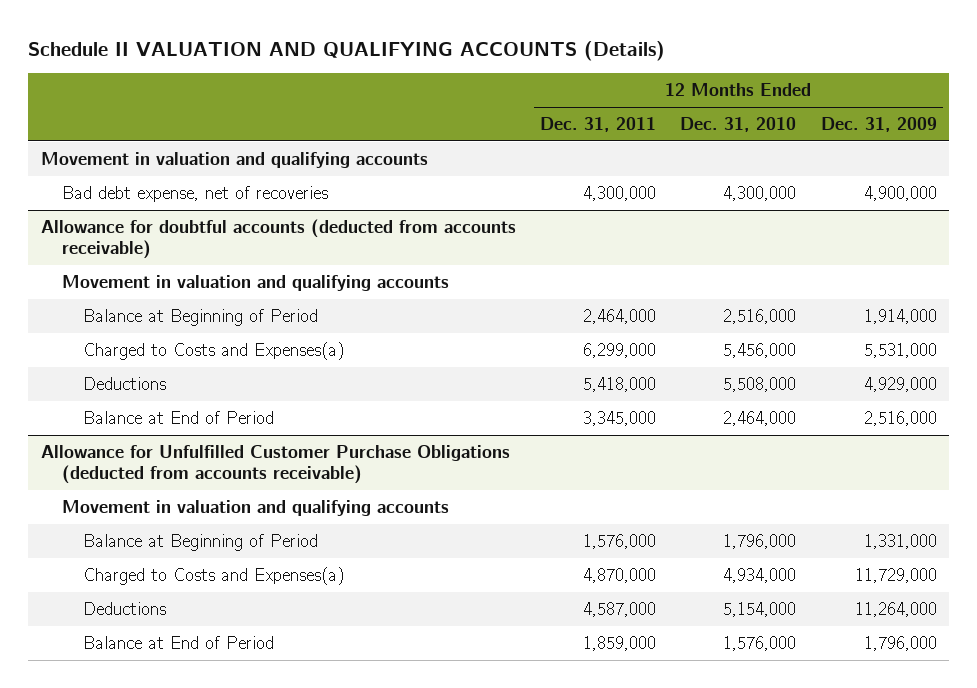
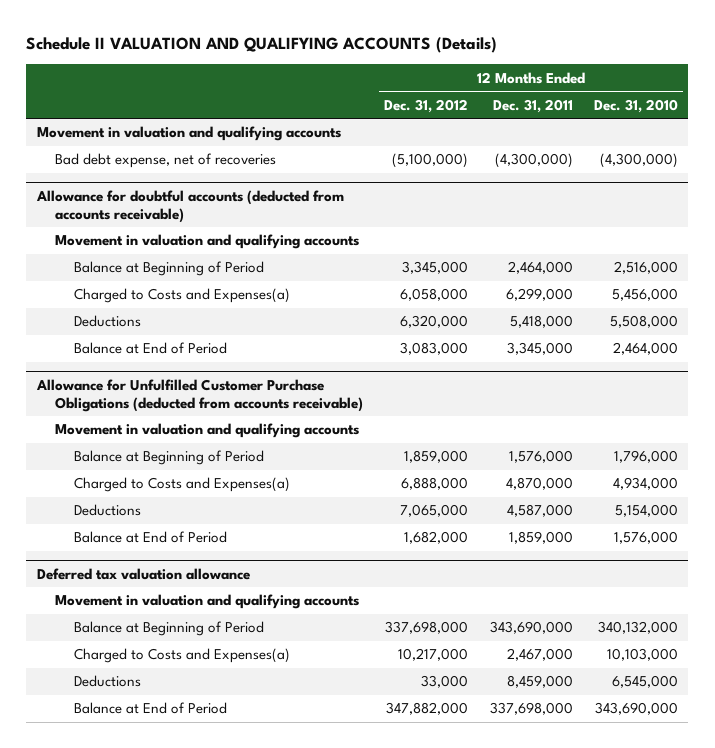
- | 12 Months Ended Dec. 31, 2011 | 12 Months Ended Dec. 31, 2010 | 12 Months Ended Dec. 31, 2009
+ | 12 Months Ended Dec. 31, 2012 | 12 Months Ended Dec. 31, 2011 | 12 Months Ended Dec. 31, 2010
- Bad debt expense, net of recoveries | 4,300,000 | 4,300,000 | 4,900,000
+ Bad debt expense, net of recoveries | (5,100,000) | (4,300,000) | (4,300,000)
+ Deferred tax valuation allowance
+ Movement in valuation and qualifying accounts
+ Balance at Beginning of Period | 337,698,000 | 343,690,000 | 340,132,000
+ Charged to Costs and Expenses(a) | 10,217,000 | 2,467,000 | 10,103,000
+ Deductions | 33,000 | 8,459,000 | 6,545,000
+ Balance at End of Period | 347,882,000 | 337,698,000 | 343,690,000

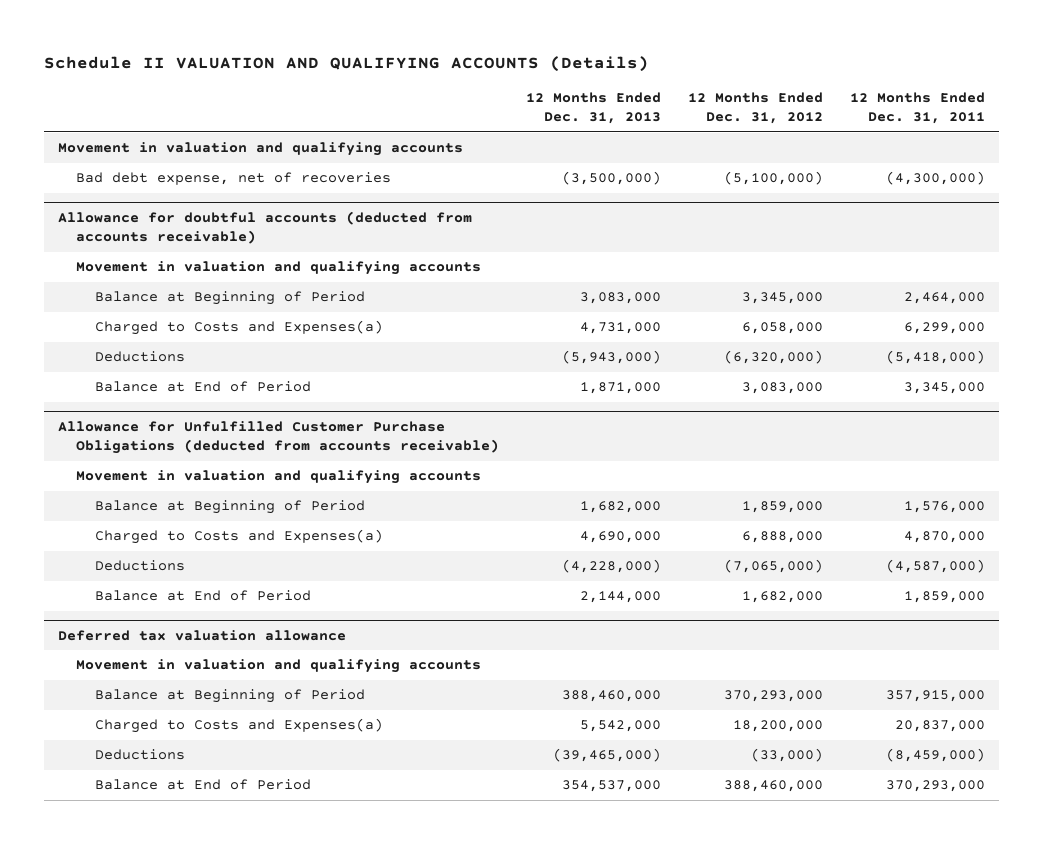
- | 12 Months Ended Dec. 31, 2012 | 12 Months Ended Dec. 31, 2011 | 12 Months Ended Dec. 31, 2010
+ | 12 Months Ended Dec. 31, 2013 | 12 Months Ended Dec. 31, 2012 | 12 Months Ended Dec. 31, 2011
@ Allowance for doubtful accounts (deducted from accounts receivable)
- Deductions | 6,320,000 | 5,418,000 | 5,508,000
+ Deductions | (5,943,000) | (6,320,000) | (5,418,000)
@ Allowance for Unfulfilled Customer Purchase Obligations (deducted from accounts receivable)
- Deductions | 7,065,000 | 4,587,000 | 5,154,000
+ Deductions | (4,228,000) | (7,065,000) | (4,587,000)
@ Deferred tax valuation allowance
- Balance at Beginning of Period | 337,698,000 | 343,690,000 | 340,132,000
- Charged to Costs and Expenses(a) | 10,217,000 | 2,467,000 | 10,103,000
- Deductions | 33,000 | 8,459,000 | 6,545,000
- Balance at End of Period | 347,882,000 | 337,698,000 | 343,690,000
+ Balance at Beginning of Period | 388,460,000 | 370,293,000 | 357,915,000
+ Charged to Costs and Expenses(a) | 5,542,000 | 18,200,000 | 20,837,000
+ Deductions | (39,465,000) | (33,000) | (8,459,000)
+ Balance at End of Period | 354,537,000 | 388,460,000 | 370,293,000

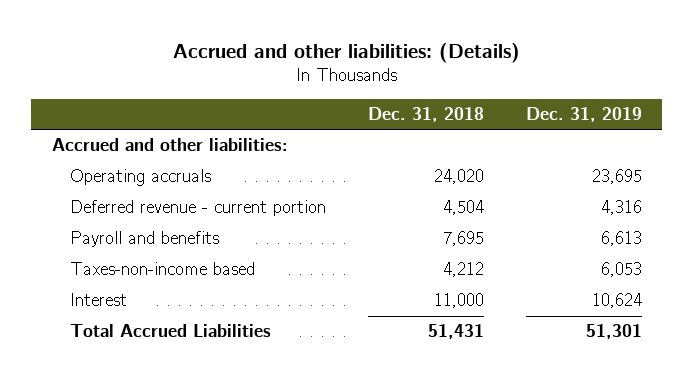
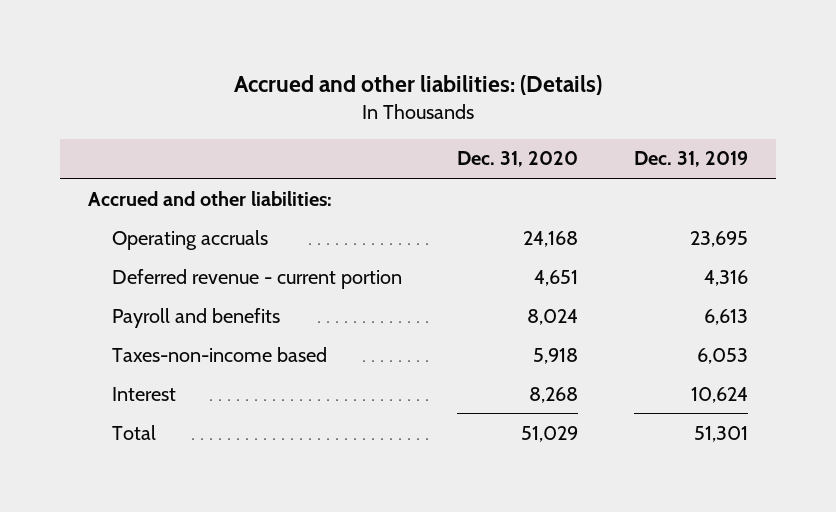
- | Dec. 31, 2018 | Dec. 31, 2019
+ | Dec. 31, 2020 | Dec. 31, 2019
- Total Accrued Liabilities | 51,431 | 51,301
+ Total | 51,029 | 51,301

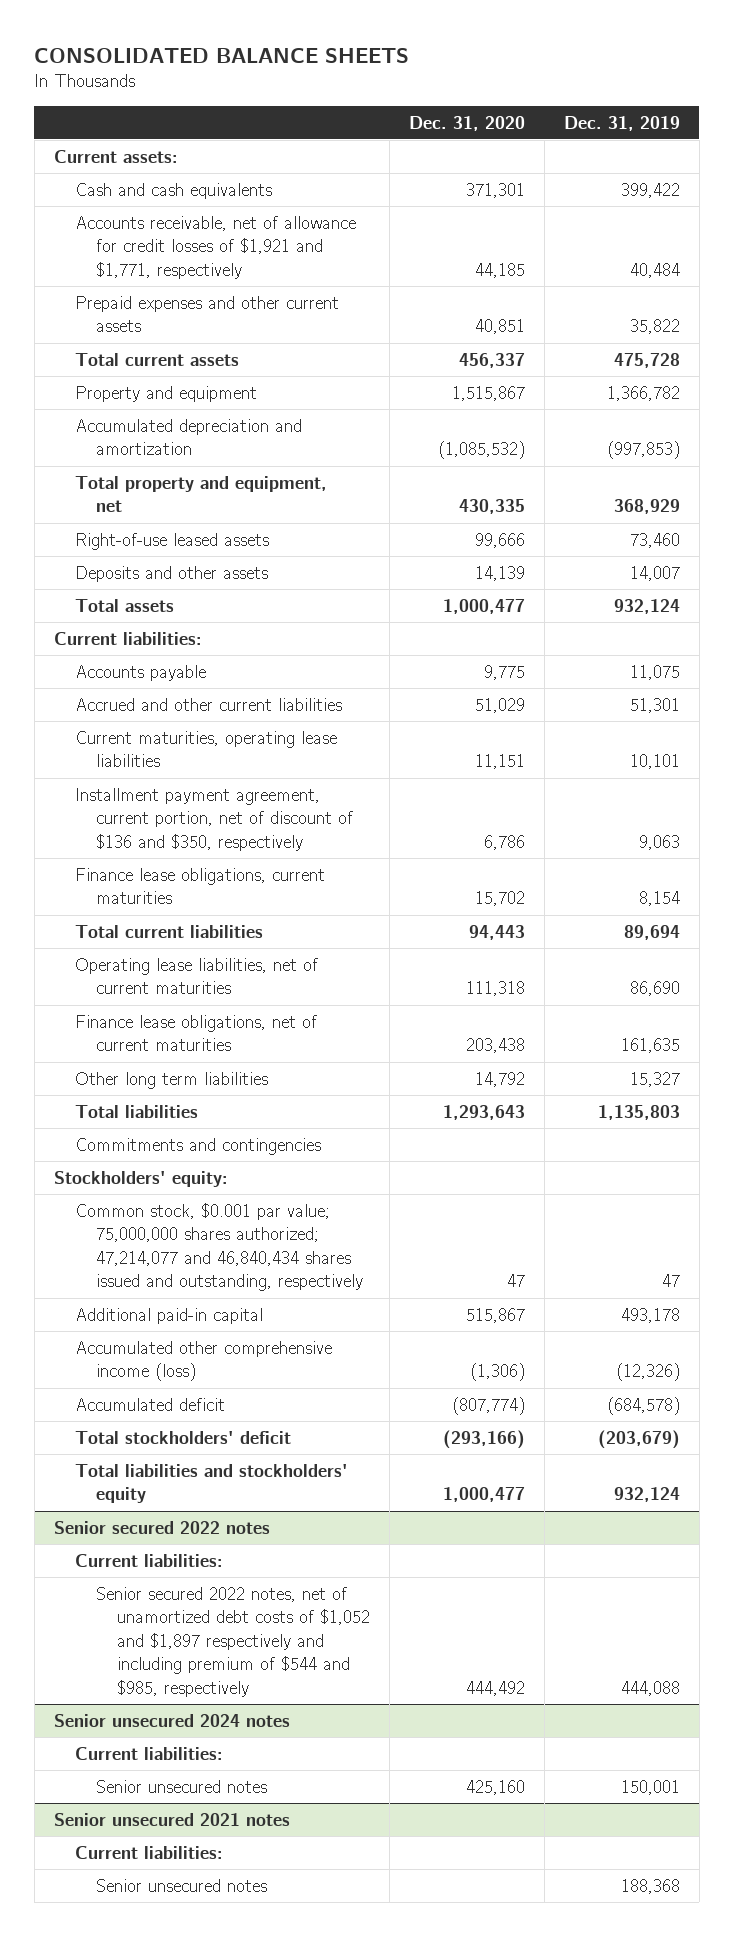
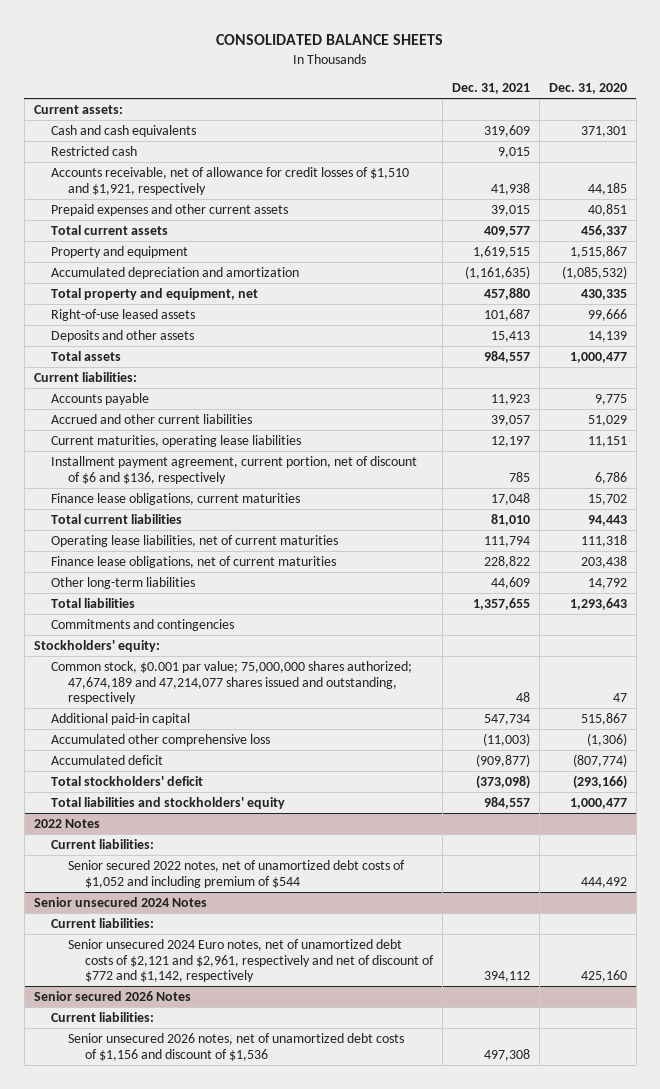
- | Dec. 31, 2020 | Dec. 31, 2019
+ | Dec. 31, 2021 | Dec. 31, 2020
- Accounts receivable, net of allowance for credit losses of $1,921 and $1,771, respectively | 44,185 | 40,484
+ Restricted cash | 9,015 |
+ Accounts receivable, net of allowance for credit losses of $1,510 and $1,921, respectively | 41,938 | 44,185
- Installment payment agreement, current portion, net of discount of $136 and $350, respectively | 6,786 | 9,063
+ Installment payment agreement, current portion, net of discount of $6 and $136, respectively | 785 | 6,786
- Other long term liabilities | 14,792 | 15,327
+ Other long-term liabilities | 44,609 | 14,792
- Common stock, $0.001 par value; 75,000,000 shares authorized; 47,214,077 and 46,840,434 shares issued and outstanding, respectively | 47 | 47
+ Common stock, $0.001 par value; 75,000,000 shares authorized; 47,674,189 and 47,214,077 shares issued and outstanding, respectively | 48 | 47
- Accumulated other comprehensive income (loss) | (1,306) | (12,326)
+ Accumulated other comprehensive loss | (11,003) | (1,306)
- Senior secured 2022 notes
+ 2022 Notes
- Senior secured 2022 notes, net of unamortized debt costs of $1,052 and $1,897 respectively and including premium of $544 and $985, respectively | 444,492 | 444,088
- Senior unsecured 2024 notes
+ Senior secured 2022 notes, net of unamortized debt costs of $1,052 and including premium of $544 | | 444,492
+ Senior unsecured 2024 Notes
- Senior unsecured notes | 425,160 | 150,001
- Senior unsecured 2021 notes
+ Senior unsecured 2024 Euro notes, net of unamortized debt costs of $2,121 and $2,961, respectively and net of discount of $772 and $1,142, respectively | 394,112 | 425,160
+ Senior secured 2026 Notes
- Senior unsecured notes | | 188,368
+ Senior unsecured 2026 notes, net of unamortized debt costs of $1,156 and discount of $1,536 | 497,308 |

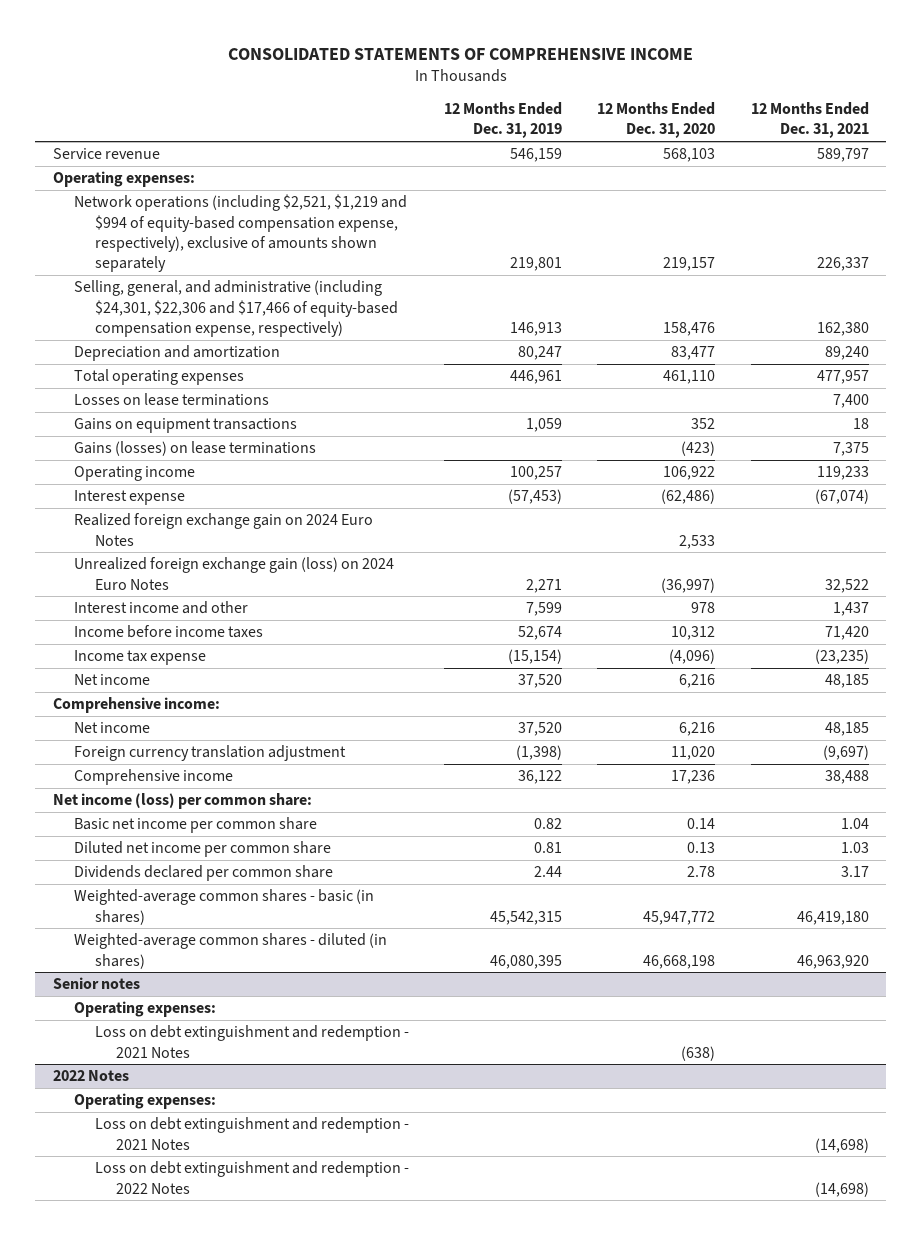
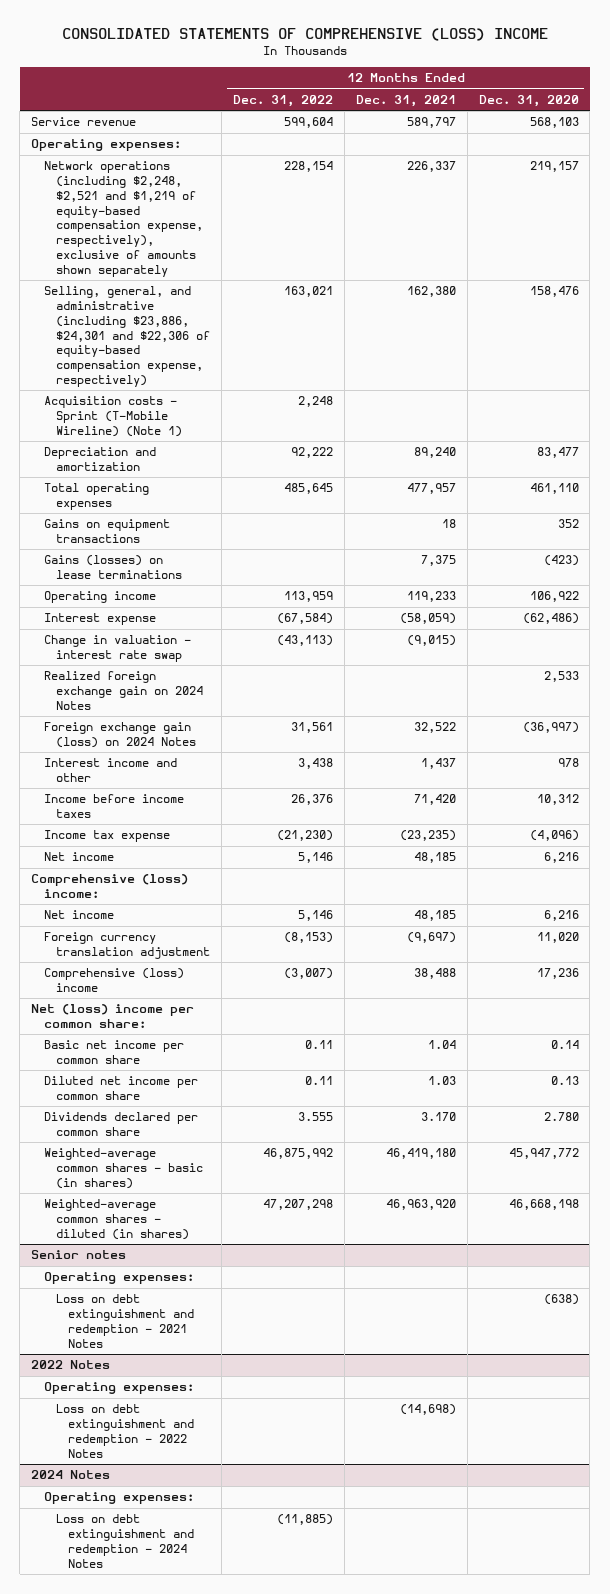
- CONSOLIDATED STATEMENTS OF COMPREHENSIVE INCOME
+ CONSOLIDATED STATEMENTS OF COMPREHENSIVE (LOSS) INCOME
- | 12 Months Ended Dec. 31, 2019 | 12 Months Ended Dec. 31, 2020 | 12 Months Ended Dec. 31, 2021
+ | 12 Months Ended Dec. 31, 2022 | 12 Months Ended Dec. 31, 2021 | 12 Months Ended Dec. 31, 2020
- Network operations (including $2,521, $1,219 and $994 of equity-based compensation expense, respectively), exclusive of amounts shown separately | 219,801 | 219,157 | 226,337
- Selling, general, and administrative (including $24,301, $22,306 and $17,466 of equity-based compensation expense, respectively) | 146,913 | 158,476 | 162,380
+ Network operations (including $2,248, $2,521 and $1,219 of equity-based compensation expense, respectively), exclusive of amounts shown separately | 228,154 | 226,337 | 219,157
+ Selling, general, and administrative (including $23,886, $24,301 and $22,306 of equity-based compensation expense, respectively) | 163,021 | 162,380 | 158,476
+ Acquisition costs - Sprint (T-Mobile Wireline) (Note 1) | 2,248 | |
- Losses on lease terminations | | | 7,400
- Interest expense | (57,453) | (62,486) | (67,074)
- Realized foreign exchange gain on 2024 Euro Notes | | 2,533 |
- Unrealized foreign exchange gain (loss) on 2024 Euro Notes | 2,271 | (36,997) | 32,522
+ Interest expense | (67,584) | (58,059) | (62,486)
+ Change in valuation - interest rate swap | (43,113) | (9,015) |
+ Realized foreign exchange gain on 2024 Notes | | | 2,533
+ Foreign exchange gain (loss) on 2024 Notes | 31,561 | 32,522 | (36,997)
- Comprehensive income:
+ Comprehensive (loss) income:
- Comprehensive income | 36,122 | 17,236 | 38,488
- Net income (loss) per common share:
+ Comprehensive (loss) income | (3,007) | 38,488 | 17,236
+ Net (loss) income per common share:
- Dividends declared per common share | 2.44 | 2.78 | 3.17
+ Dividends declared per common share | 3.555 | 3.170 | 2.780
@ 2022 Notes
- Loss on debt extinguishment and redemption - 2021 Notes | | | (14,698)
+ 2024 Notes
+ Operating expenses:
+ Loss on debt extinguishment and redemption - 2024 Notes | (11,885) | |

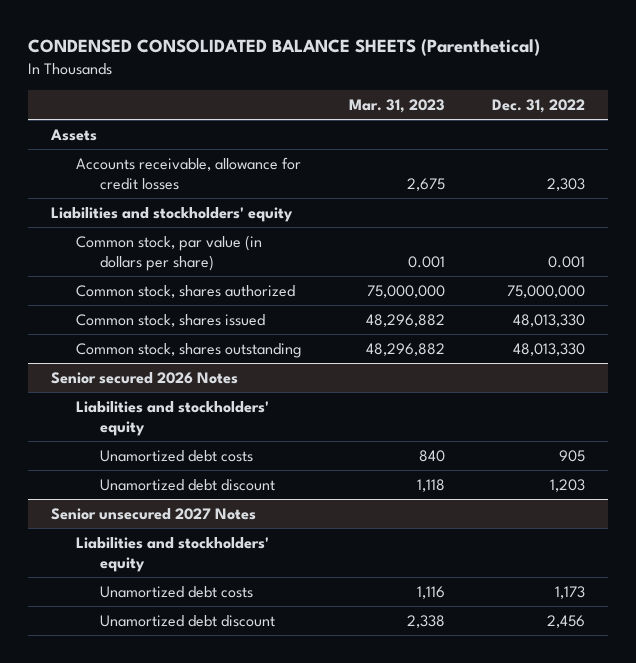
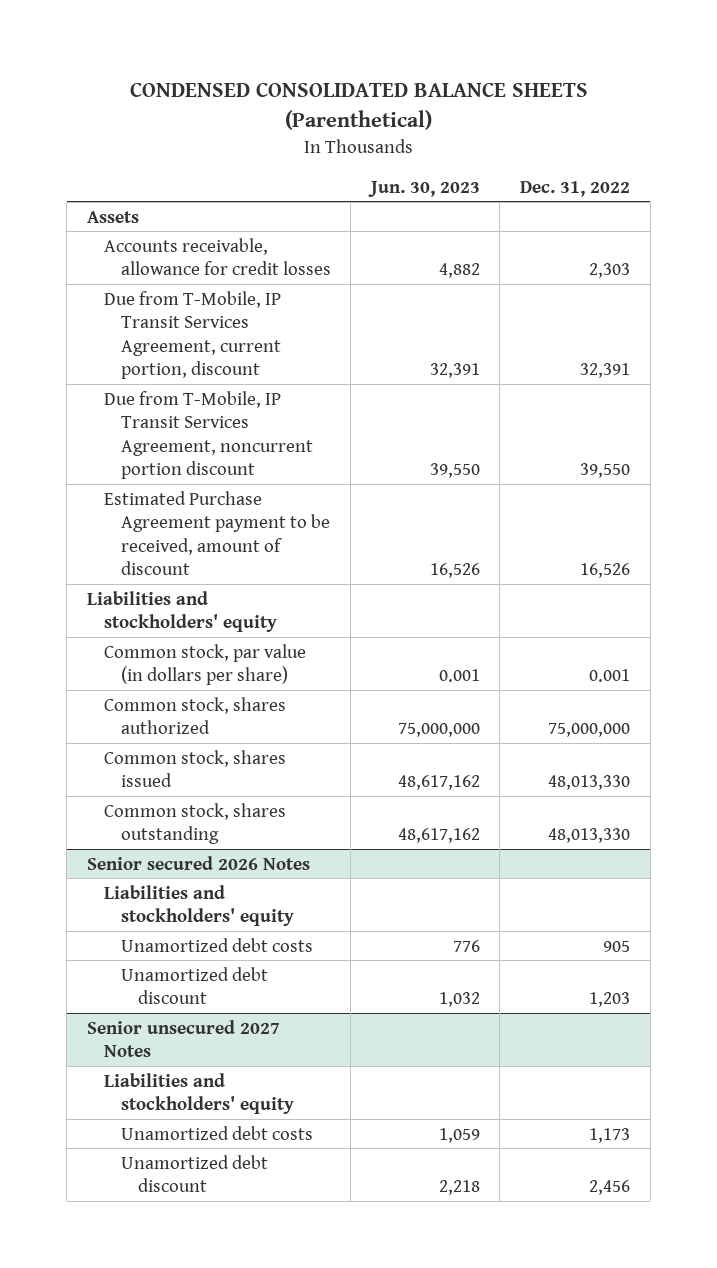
- | Mar. 31, 2023 | Dec. 31, 2022
+ | Jun. 30, 2023 | Dec. 31, 2022
+ Due from T-Mobile, IP Transit Services Agreement, current portion, discount | 32,391 | 32,391
+ Due from T-Mobile, IP Transit Services Agreement, noncurrent portion discount | 39,550 | 39,550
+ Estimated Purchase Agreement payment to be received, amount of discount | 16,526 | 16,526

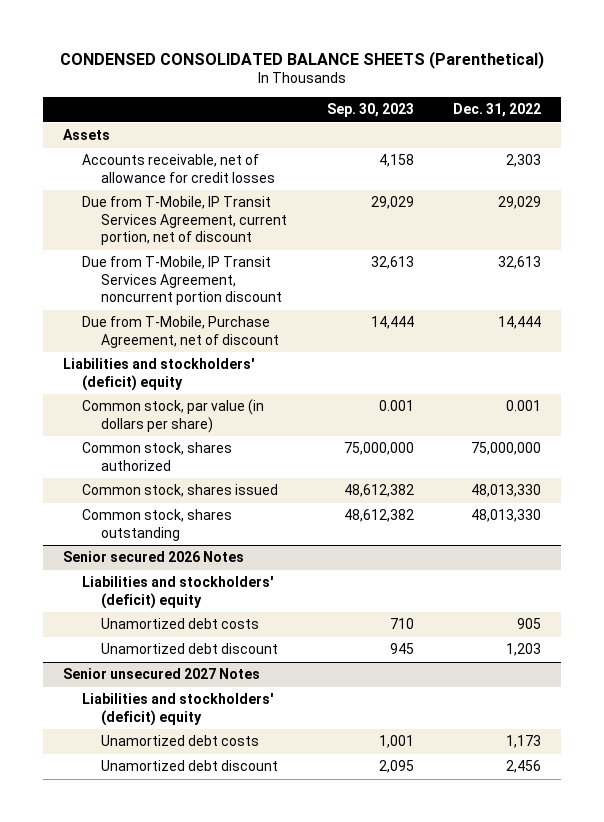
- | Jun. 30, 2023 | Dec. 31, 2022
+ | Sep. 30, 2023 | Dec. 31, 2022
- Accounts receivable, allowance for credit losses | 4,882 | 2,303
- Due from T-Mobile, IP Transit Services Agreement, current portion, discount | 32,391 | 32,391
- Due from T-Mobile, IP Transit Services Agreement, noncurrent portion discount | 39,550 | 39,550
- Estimated Purchase Agreement payment to be received, amount of discount | 16,526 | 16,526
- Liabilities and stockholders' equity
+ Accounts receivable, net of allowance for credit losses | 4,158 | 2,303
+ Due from T-Mobile, IP Transit Services Agreement, current portion, net of discount | 29,029 | 29,029
+ Due from T-Mobile, IP Transit Services Agreement, noncurrent portion discount | 32,613 | 32,613
+ Due from T-Mobile, Purchase Agreement, net of discount | 14,444 | 14,444
+ Liabilities and stockholders' (deficit) equity
@ Senior secured 2026 Notes
- Liabilities and stockholders' equity
+ Liabilities and stockholders' (deficit) equity
@ Senior unsecured 2027 Notes
- Liabilities and stockholders' equity
+ Liabilities and stockholders' (deficit) equity

